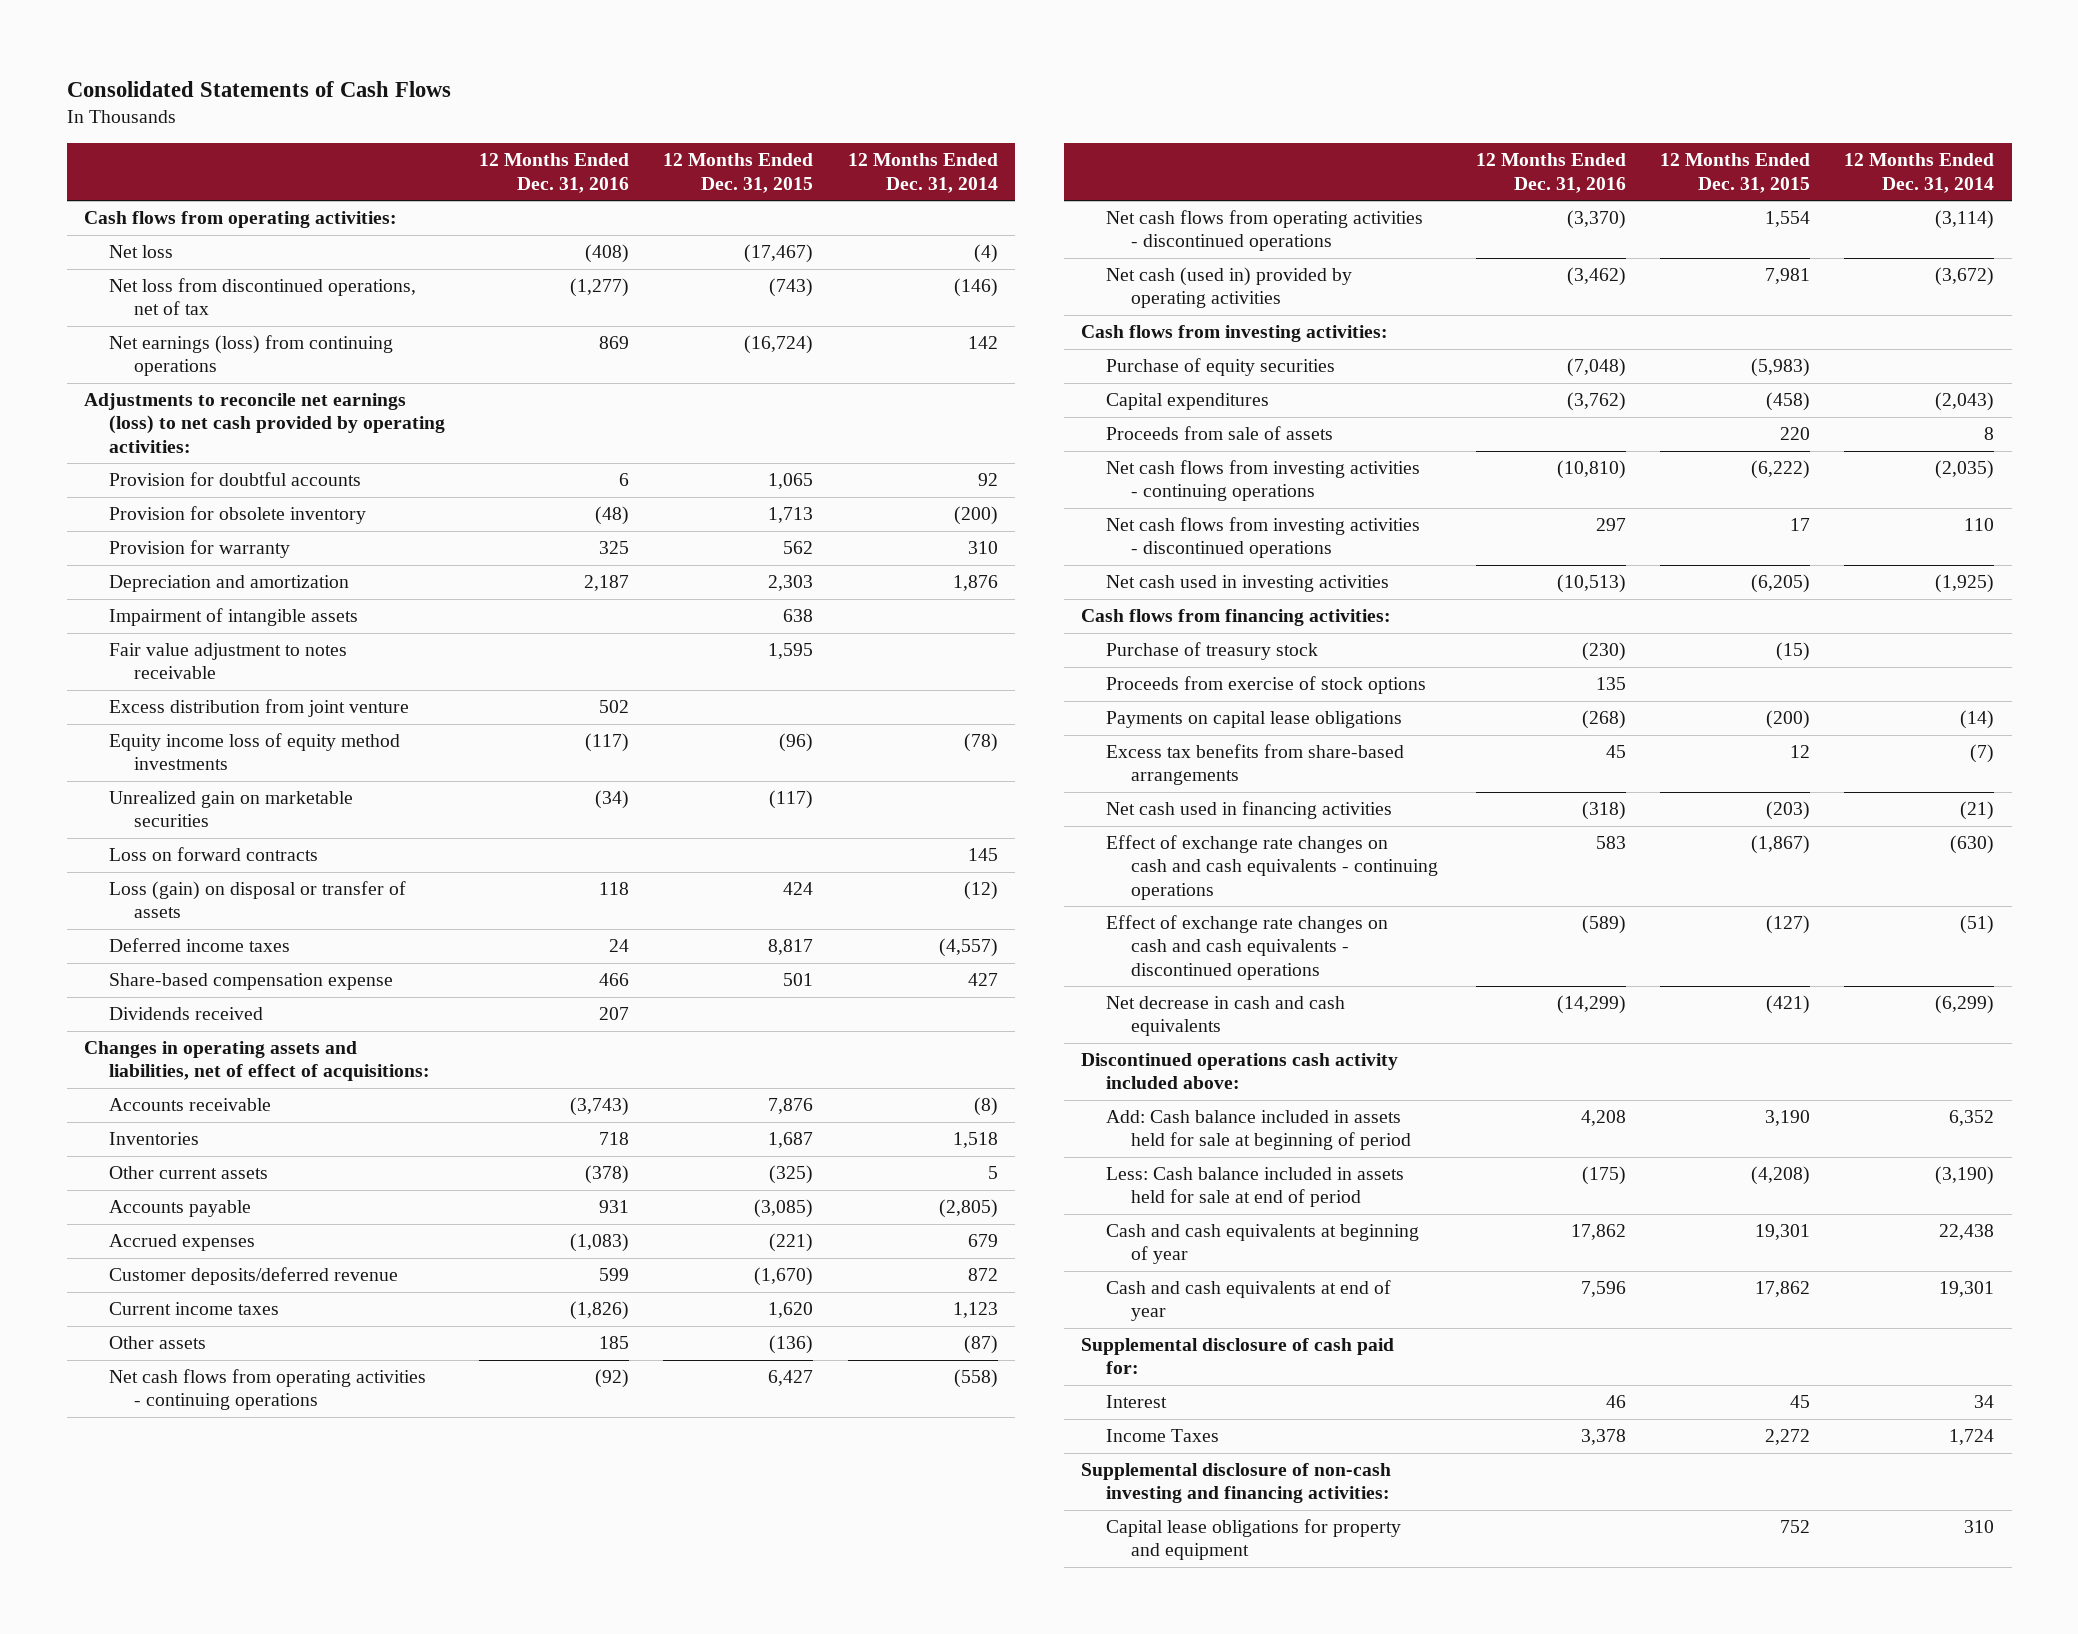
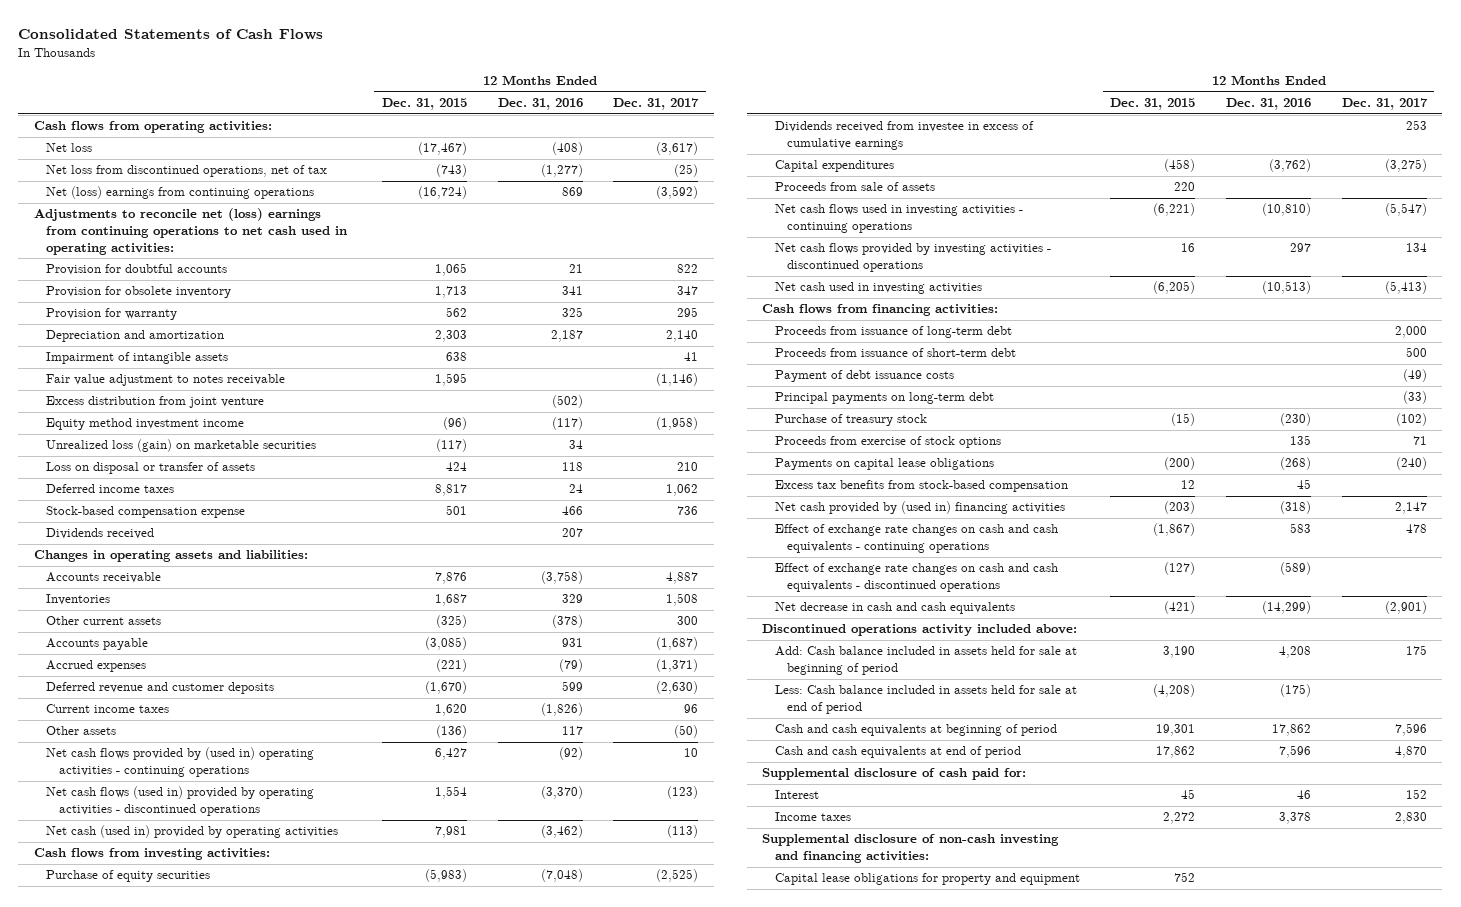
- | 12 Months Ended Dec. 31, 2016 | 12 Months Ended Dec. 31, 2015 | 12 Months Ended Dec. 31, 2014
+ | 12 Months Ended Dec. 31, 2015 | 12 Months Ended Dec. 31, 2016 | 12 Months Ended Dec. 31, 2017
- Net earnings (loss) from continuing operations | 869 | (16,724) | 142
- Adjustments to reconcile net earnings (loss) to net cash provided by operating activities:
- Provision for doubtful accounts | 6 | 1,065 | 92
- Provision for obsolete inventory | (48) | 1,713 | (200)
+ Net (loss) earnings from continuing operations | (16,724) | 869 | (3,592)
+ Adjustments to reconcile net (loss) earnings from continuing operations to net cash used in operating activities:
+ Provision for doubtful accounts | 1,065 | 21 | 822
+ Provision for obsolete inventory | 1,713 | 341 | 347
- Excess distribution from joint venture | 502 | |
- Equity income loss of equity method investments | (117) | (96) | (78)
- Unrealized gain on marketable securities | (34) | (117) |
- Loss on forward contracts | | | 145
- Loss (gain) on disposal or transfer of assets | 118 | 424 | (12)
+ Excess distribution from joint venture | | (502) |
+ Equity method investment income | (96) | (117) | (1,958)
+ Unrealized loss (gain) on marketable securities | (117) | 34 |
+ Loss on disposal or transfer of assets | 424 | 118 | 210
- Share-based compensation expense | 466 | 501 | 427
+ Stock-based compensation expense | 501 | 466 | 736
- Changes in operating assets and liabilities, net of effect of acquisitions:
- Accounts receivable | (3,743) | 7,876 | (8)
- Inventories | 718 | 1,687 | 1,518
+ Changes in operating assets and liabilities:
+ Accounts receivable | 7,876 | (3,758) | 4,887
+ Inventories | 1,687 | 329 | 1,508
- Accrued expenses | (1,083) | (221) | 679
- Customer deposits/deferred revenue | 599 | (1,670) | 872
+ Accrued expenses | (221) | (79) | (1,371)
+ Deferred revenue and customer deposits | (1,670) | 599 | (2,630)
- Other assets | 185 | (136) | (87)
- Net cash flows from operating activities - continuing operations | (92) | 6,427 | (558)
- Net cash flows from operating activities - discontinued operations | (3,370) | 1,554 | (3,114)
+ Other assets | (136) | 117 | (50)
+ Net cash flows provided by (used in) operating activities - continuing operations | 6,427 | (92) | 10
+ Net cash flows (used in) provided by operating activities - discontinued operations | 1,554 | (3,370) | (123)
+ Dividends received from investee in excess of cumulative earnings | | | 253
- Net cash flows from investing activities - continuing operations | (10,810) | (6,222) | (2,035)
- Net cash flows from investing activities - discontinued operations | 297 | 17 | 110
+ Net cash flows used in investing activities - continuing operations | (6,221) | (10,810) | (5,547)
+ Net cash flows provided by investing activities - discontinued operations | 16 | 297 | 134
+ Proceeds from issuance of long-term debt | | | 2,000
+ Proceeds from issuance of short-term debt | | | 500
+ Payment of debt issuance costs | | | (49)
+ Principal payments on long-term debt | | | (33)
- Excess tax benefits from share-based arrangements | 45 | 12 | (7)
- Net cash used in financing activities | (318) | (203) | (21)
+ Excess tax benefits from stock-based compensation | 12 | 45 |
+ Net cash provided by (used in) financing activities | (203) | (318) | 2,147
- Discontinued operations cash activity included above:
+ Discontinued operations activity included above:
- Cash and cash equivalents at beginning of year | 17,862 | 19,301 | 22,438
- Cash and cash equivalents at end of year | 7,596 | 17,862 | 19,301
+ Cash and cash equivalents at beginning of period | 19,301 | 17,862 | 7,596
+ Cash and cash equivalents at end of period | 17,862 | 7,596 | 4,870
- Income Taxes | 3,378 | 2,272 | 1,724
+ Income taxes | 2,272 | 3,378 | 2,830

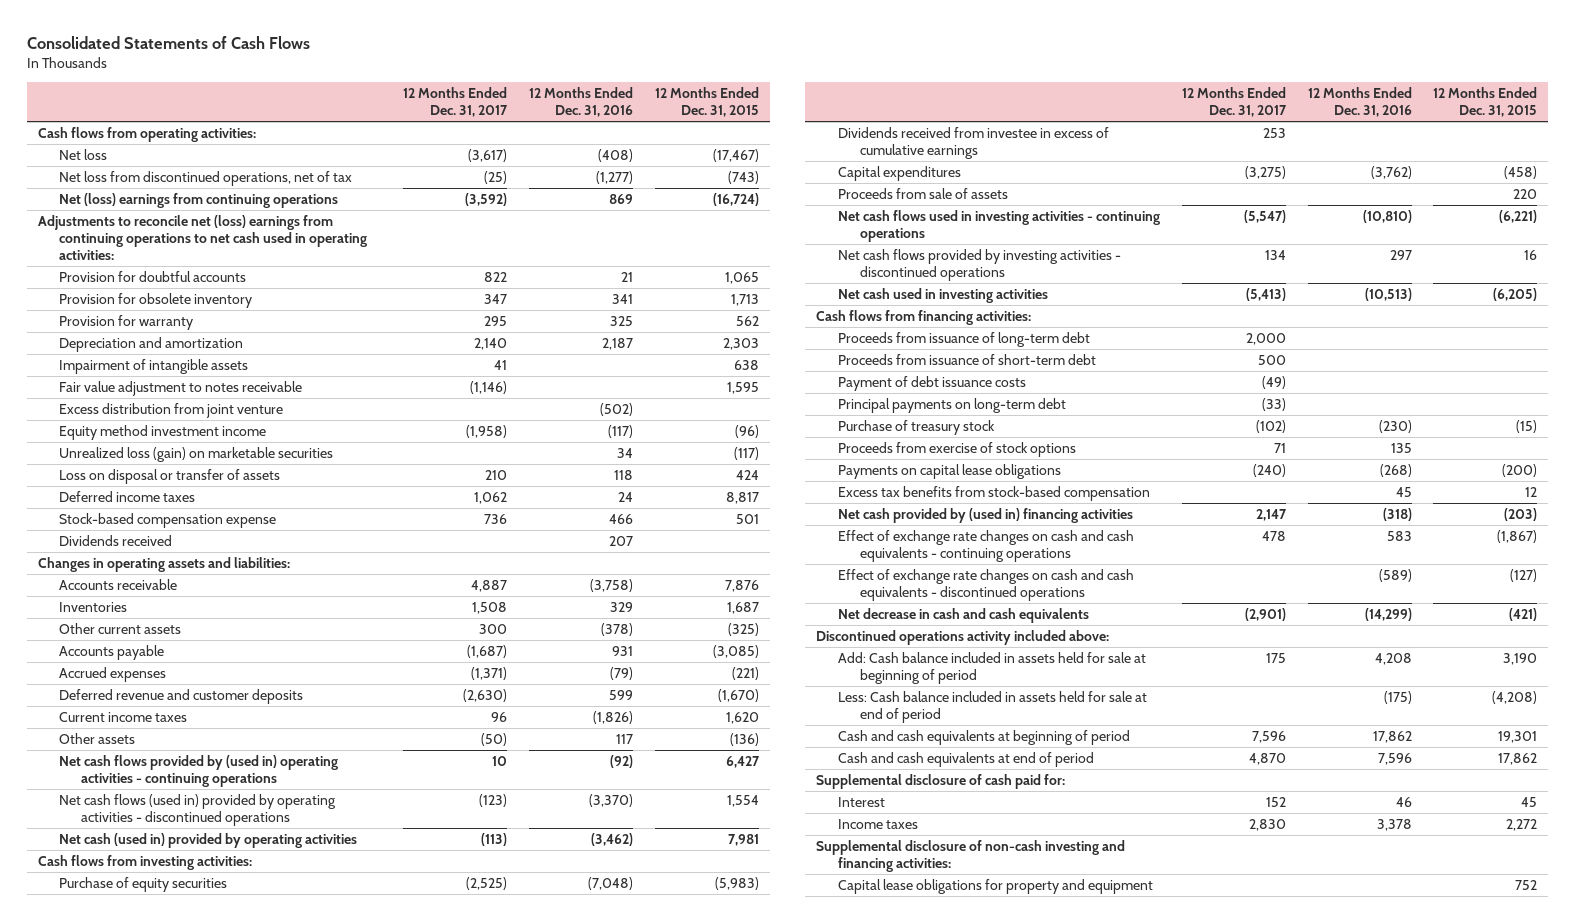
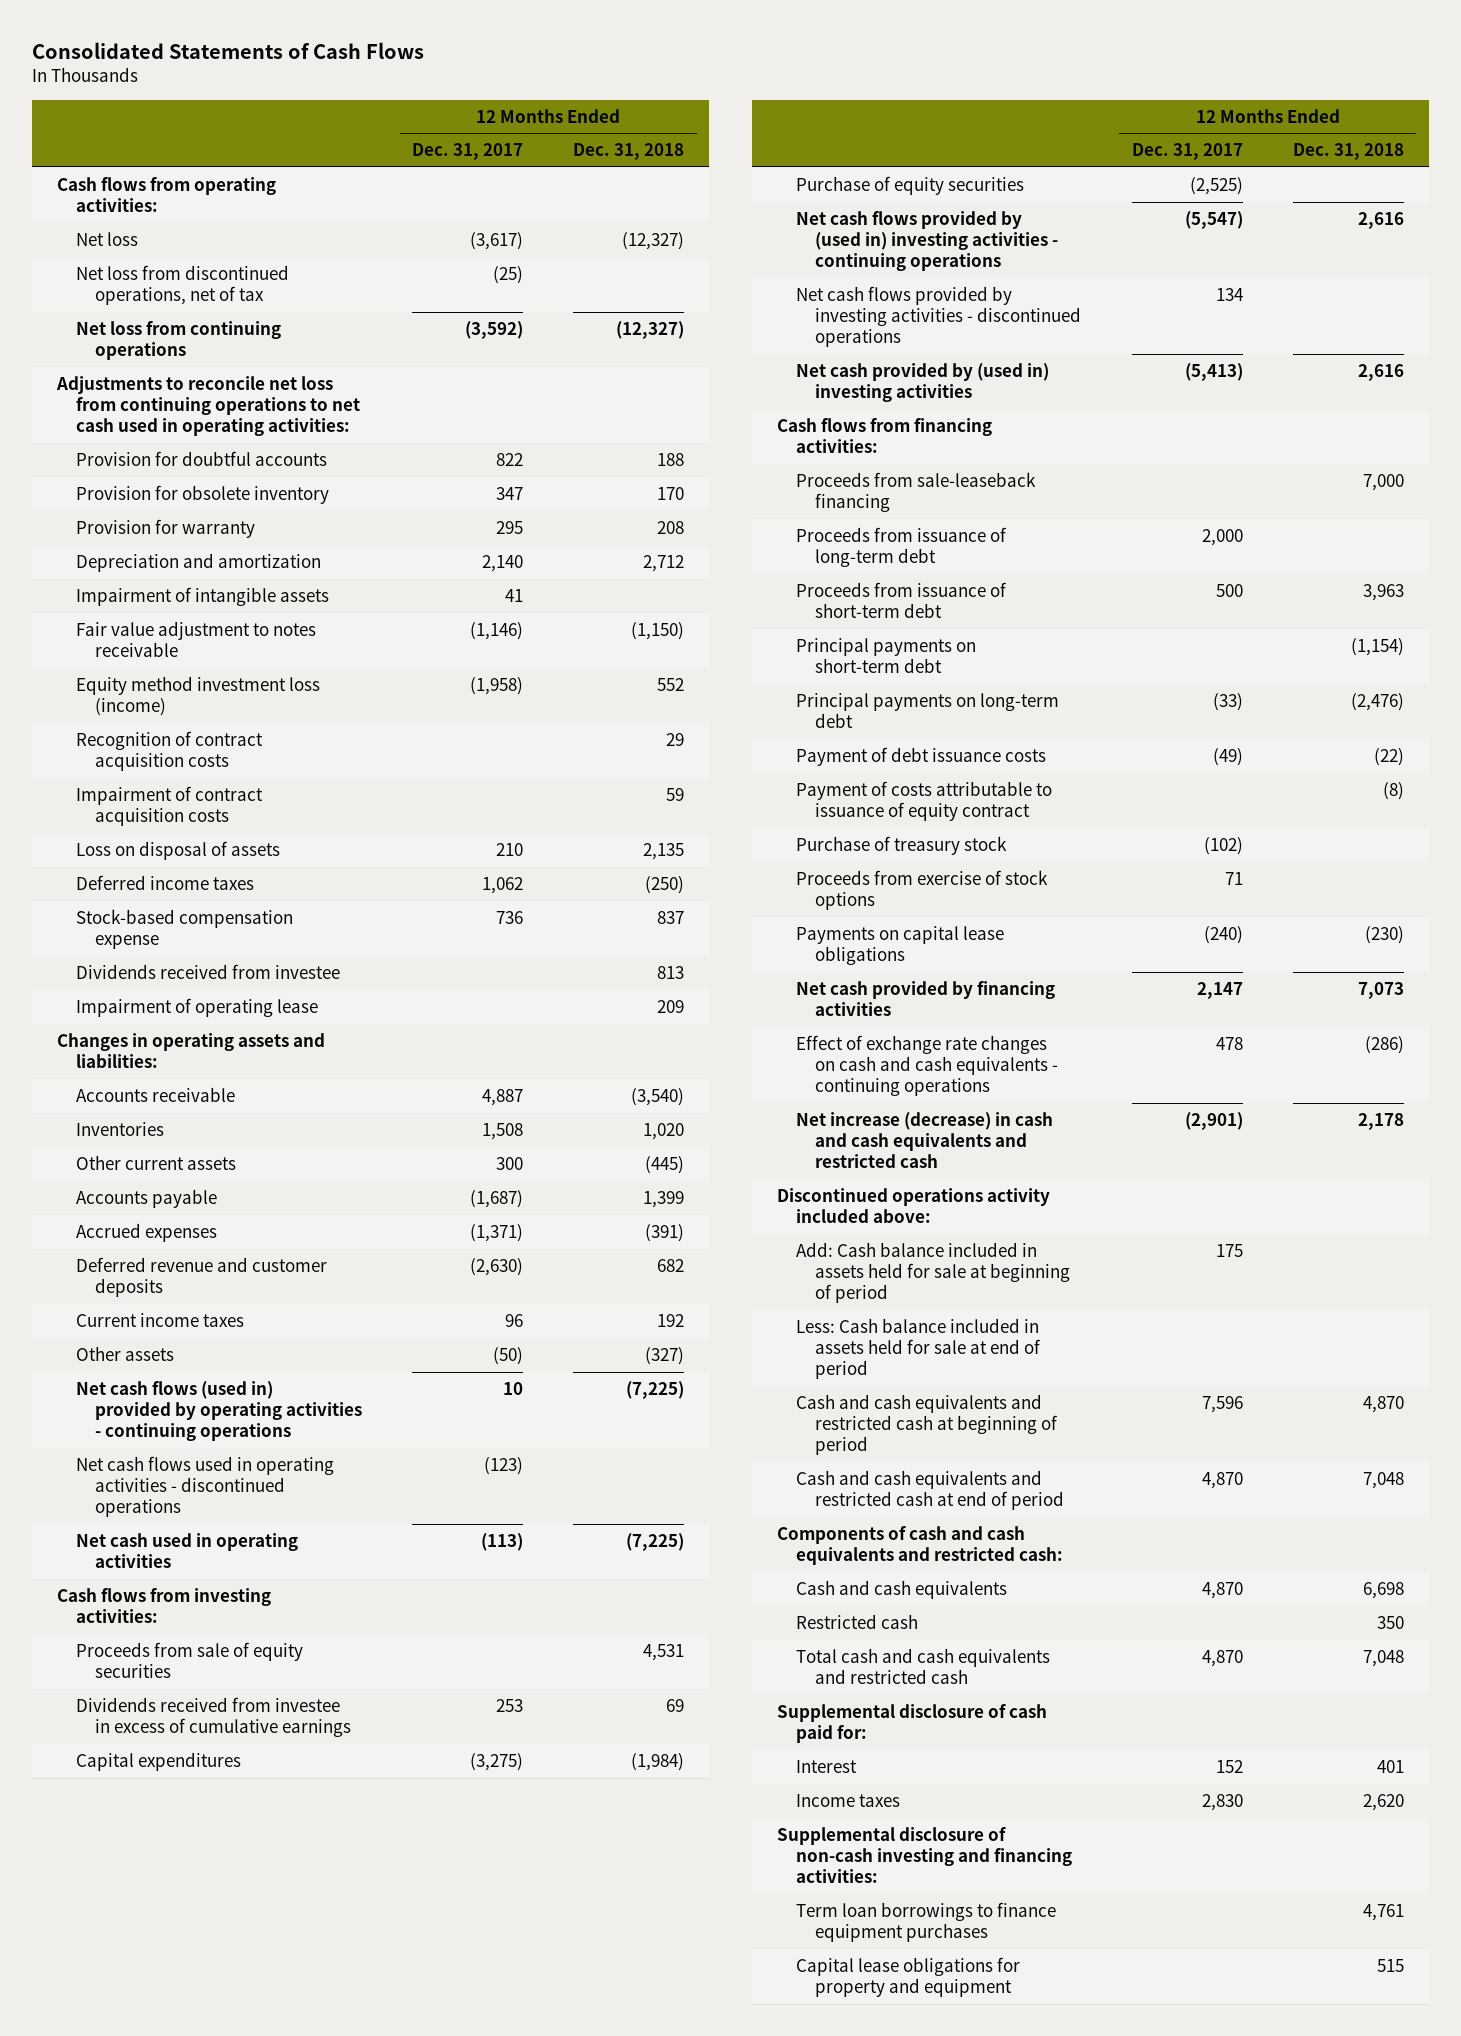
- | 12 Months Ended Dec. 31, 2017 | 12 Months Ended Dec. 31, 2016 | 12 Months Ended Dec. 31, 2015
+ | 12 Months Ended Dec. 31, 2017 | 12 Months Ended Dec. 31, 2018
- Net (loss) earnings from continuing operations | (3,592) | 869 | (16,724)
- Adjustments to reconcile net (loss) earnings from continuing operations to net cash used in operating activities:
+ Net loss from continuing operations | (3,592) | (12,327)
+ Adjustments to reconcile net loss from continuing operations to net cash used in operating activities:
- Excess distribution from joint venture | | (502) |
- Equity method investment income | (1,958) | (117) | (96)
- Unrealized loss (gain) on marketable securities | | 34 | (117)
- Loss on disposal or transfer of assets | 210 | 118 | 424
+ Equity method investment loss (income) | (1,958) | 552
+ Recognition of contract acquisition costs | | 29
+ Impairment of contract acquisition costs | | 59
+ Loss on disposal of assets | 210 | 2,135
- Dividends received | | 207 |
+ Dividends received from investee | | 813
+ Impairment of operating lease | | 209
- Net cash flows provided by (used in) operating activities - continuing operations | 10 | (92) | 6,427
- Net cash flows (used in) provided by operating activities - discontinued operations | (123) | (3,370) | 1,554
- Net cash (used in) provided by operating activities | (113) | (3,462) | 7,981
+ Net cash flows (used in) provided by operating activities - continuing operations | 10 | (7,225)
+ Net cash flows used in operating activities - discontinued operations | (123) |
+ Net cash used in operating activities | (113) | (7,225)
+ Proceeds from sale of equity securities | | 4,531
- Proceeds from sale of assets | | | 220
- Net cash flows used in investing activities - continuing operations | (5,547) | (10,810) | (6,221)
moved down: Purchase of equity securities | (2,525) |
+ Net cash flows provided by (used in) investing activities - continuing operations | (5,547) | 2,616
- Net cash used in investing activities | (5,413) | (10,513) | (6,205)
+ Net cash provided by (used in) investing activities | (5,413) | 2,616
+ Proceeds from sale-leaseback financing | | 7,000
+ Principal payments on short-term debt | | (1,154)
moved down: Payment of debt issuance costs | (49) | (22)
+ Payment of costs attributable to issuance of equity contract | | (8)
- Excess tax benefits from stock-based compensation | | 45 | 12
- Net cash provided by (used in) financing activities | 2,147 | (318) | (203)
+ Net cash provided by financing activities | 2,147 | 7,073
- Effect of exchange rate changes on cash and cash equivalents - discontinued operations | | (589) | (127)
- Net decrease in cash and cash equivalents | (2,901) | (14,299) | (421)
+ Net increase (decrease) in cash and cash equivalents and restricted cash | (2,901) | 2,178
- Cash and cash equivalents at beginning of period | 7,596 | 17,862 | 19,301
- Cash and cash equivalents at end of period | 4,870 | 7,596 | 17,862
+ Cash and cash equivalents and restricted cash at beginning of period | 7,596 | 4,870
+ Cash and cash equivalents and restricted cash at end of period | 4,870 | 7,048
+ Components of cash and cash equivalents and restricted cash:
+ Cash and cash equivalents | 4,870 | 6,698
+ Restricted cash | | 350
+ Total cash and cash equivalents and restricted cash | 4,870 | 7,048
+ Term loan borrowings to finance equipment purchases | | 4,761

